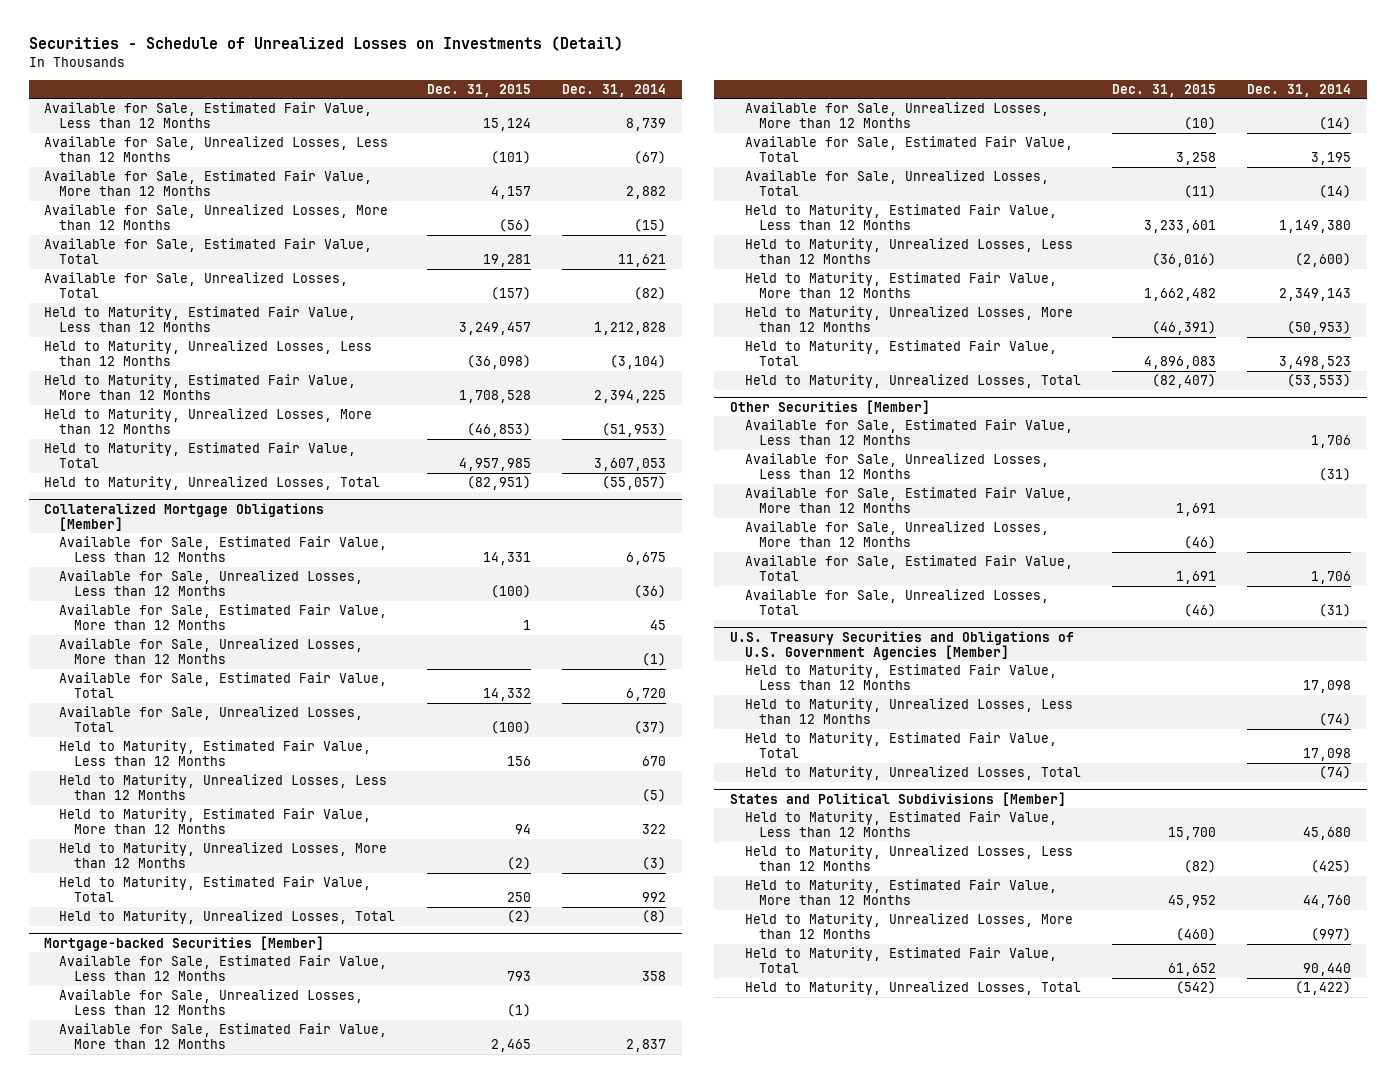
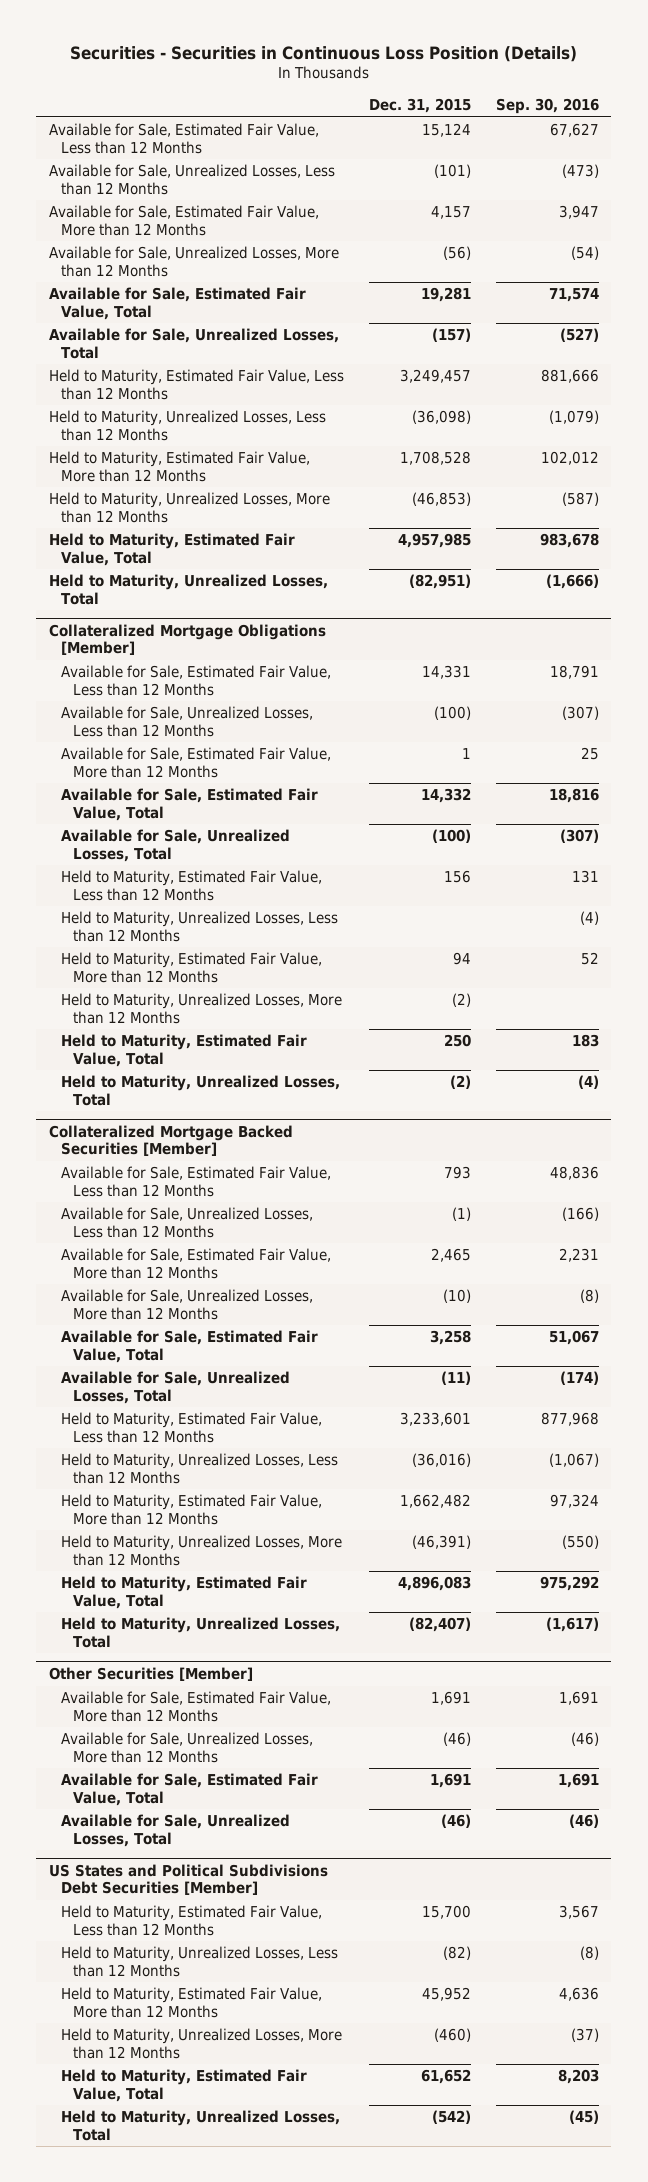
- Securities - Schedule of Unrealized Losses on Investments (Detail)
+ Securities - Securities in Continuous Loss Position (Details)
- | Dec. 31, 2015 | Dec. 31, 2014
+ | Dec. 31, 2015 | Sep. 30, 2016
@ Collateralized Mortgage Obligations [Member]
- Available for Sale, Unrealized Losses, More than 12 Months | | (1)
- Mortgage-backed Securities [Member]
+ Collateralized Mortgage Backed Securities [Member]
@ Other Securities [Member]
- Available for Sale, Estimated Fair Value, Less than 12 Months | | 1,706
- Available for Sale, Unrealized Losses, Less than 12 Months | | (31)
- U.S. Treasury Securities and Obligations of U.S. Government Agencies [Member]
- Held to Maturity, Estimated Fair Value, Less than 12 Months | | 17,098
- Held to Maturity, Unrealized Losses, Less than 12 Months | | (74)
- Held to Maturity, Estimated Fair Value, Total | | 17,098
- Held to Maturity, Unrealized Losses, Total | | (74)
- States and Political Subdivisions [Member]
+ US States and Political Subdivisions Debt Securities [Member]

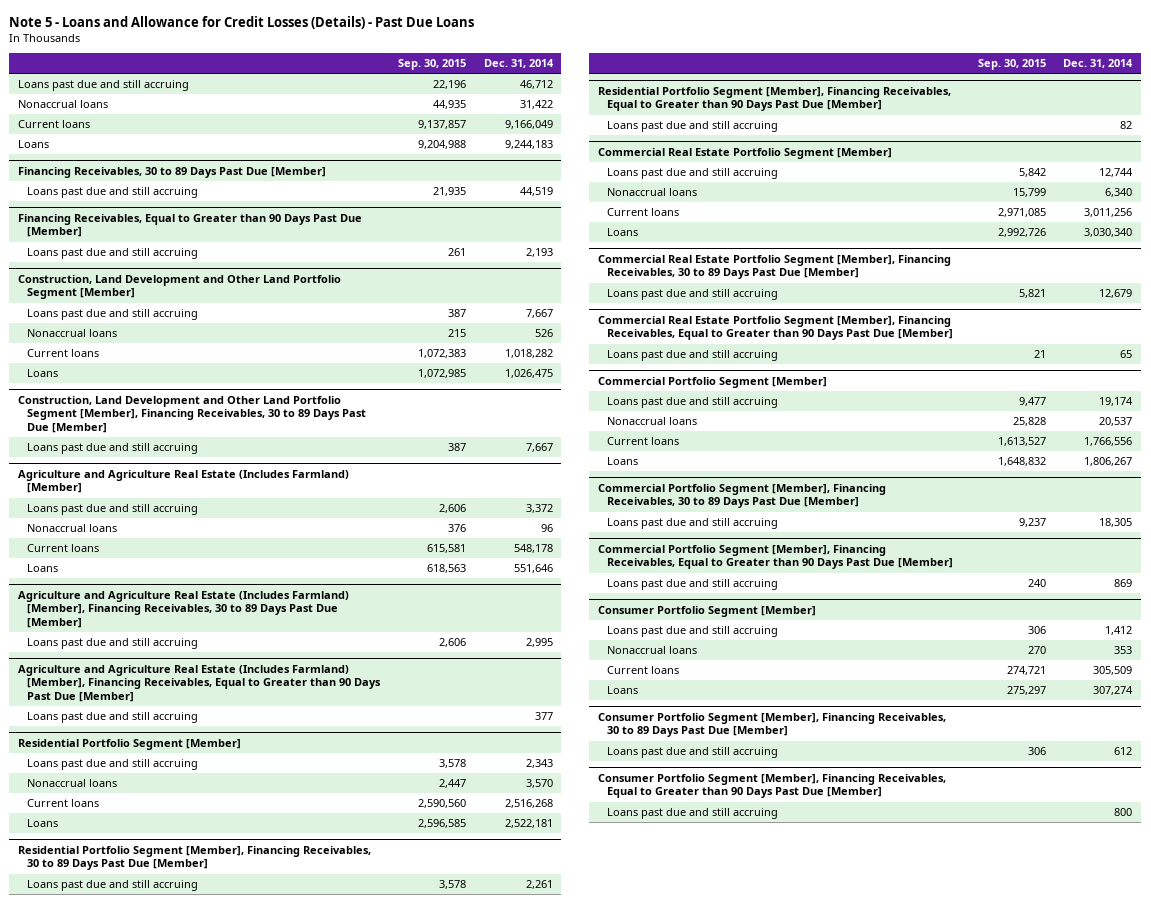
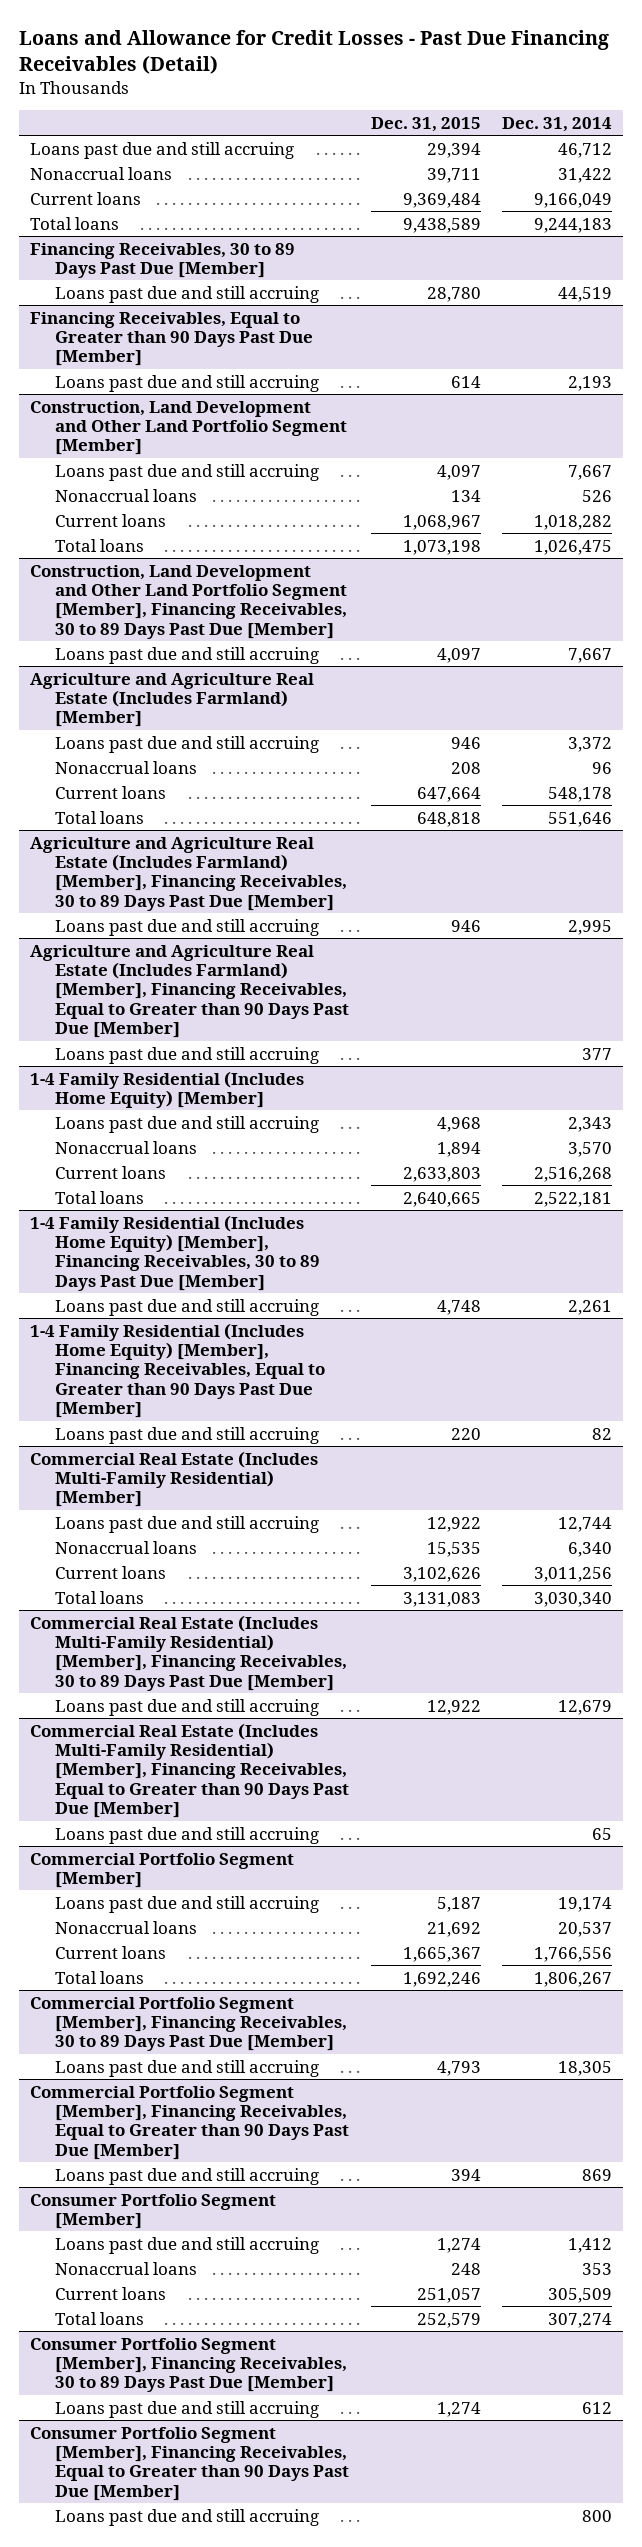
- Note 5 - Loans and Allowance for Credit Losses (Details) - Past Due Loans
+ Loans and Allowance for Credit Losses - Past Due Financing Receivables (Detail)
- | Sep. 30, 2015 | Dec. 31, 2014
+ | Dec. 31, 2015 | Dec. 31, 2014
- Loans | 9,204,988 | 9,244,183
+ Total loans | 9,438,589 | 9,244,183
@ Construction, Land Development and Other Land Portfolio Segment [Member]
- Loans | 1,072,985 | 1,026,475
+ Total loans | 1,073,198 | 1,026,475
@ Agriculture and Agriculture Real Estate (Includes Farmland) [Member]
- Loans | 618,563 | 551,646
+ Total loans | 648,818 | 551,646
- Residential Portfolio Segment [Member]
+ 1-4 Family Residential (Includes Home Equity) [Member]
- Loans | 2,596,585 | 2,522,181
- Residential Portfolio Segment [Member], Financing Receivables, 30 to 89 Days Past Due [Member]
+ Total loans | 2,640,665 | 2,522,181
+ 1-4 Family Residential (Includes Home Equity) [Member], Financing Receivables, 30 to 89 Days Past Due [Member]
- Residential Portfolio Segment [Member], Financing Receivables, Equal to Greater than 90 Days Past Due [Member]
+ 1-4 Family Residential (Includes Home Equity) [Member], Financing Receivables, Equal to Greater than 90 Days Past Due [Member]
- Commercial Real Estate Portfolio Segment [Member]
+ Commercial Real Estate (Includes Multi-Family Residential) [Member]
- Loans | 2,992,726 | 3,030,340
- Commercial Real Estate Portfolio Segment [Member], Financing Receivables, 30 to 89 Days Past Due [Member]
+ Total loans | 3,131,083 | 3,030,340
+ Commercial Real Estate (Includes Multi-Family Residential) [Member], Financing Receivables, 30 to 89 Days Past Due [Member]
- Commercial Real Estate Portfolio Segment [Member], Financing Receivables, Equal to Greater than 90 Days Past Due [Member]
+ Commercial Real Estate (Includes Multi-Family Residential) [Member], Financing Receivables, Equal to Greater than 90 Days Past Due [Member]
@ Commercial Portfolio Segment [Member]
- Loans | 1,648,832 | 1,806,267
+ Total loans | 1,692,246 | 1,806,267
@ Consumer Portfolio Segment [Member]
- Loans | 275,297 | 307,274
+ Total loans | 252,579 | 307,274

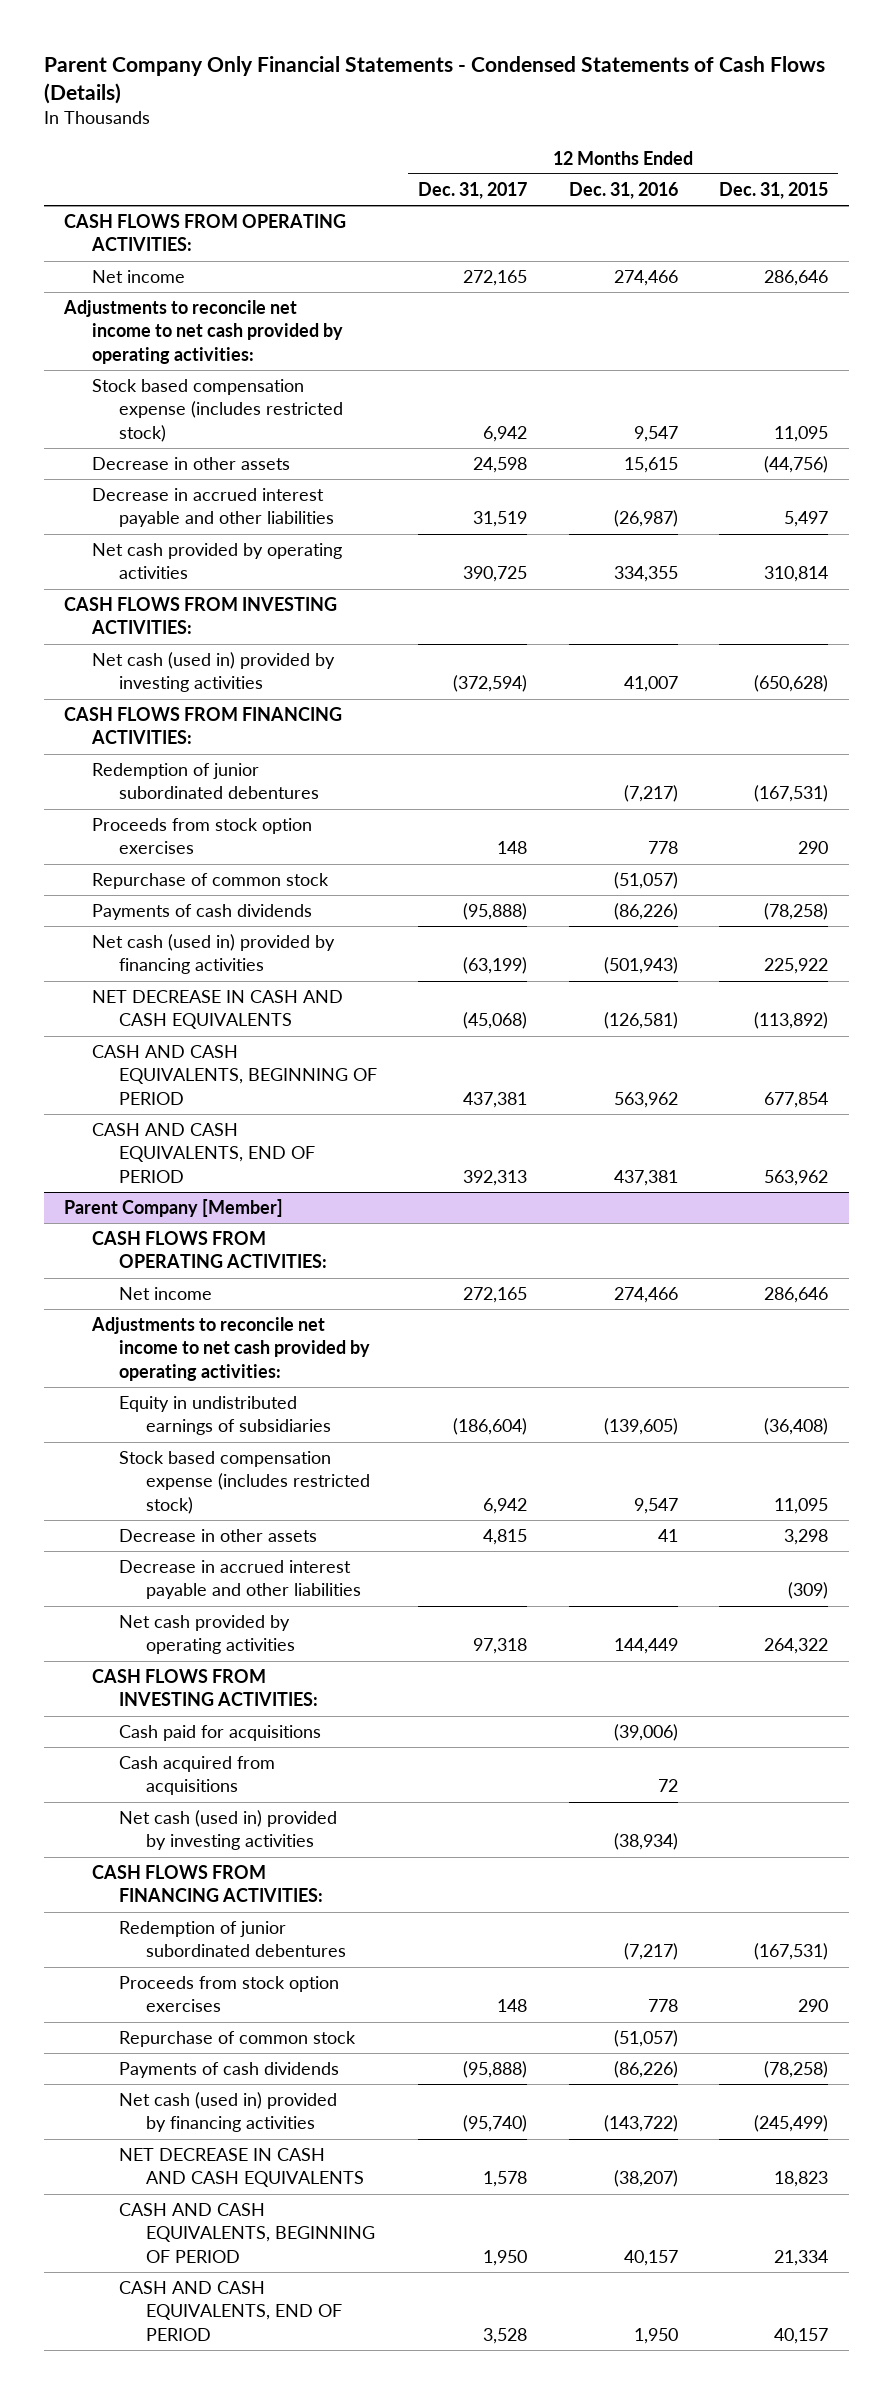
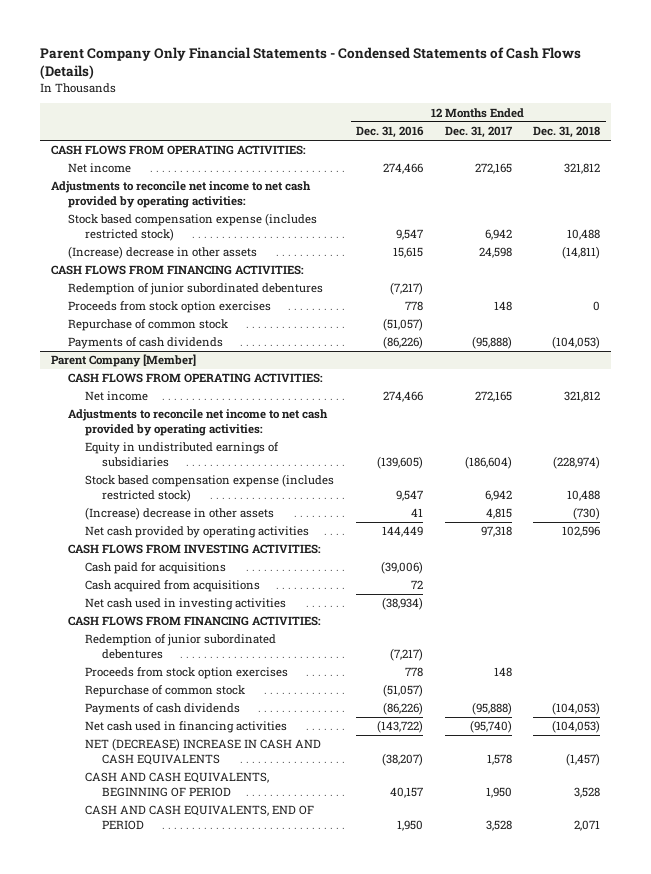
- | 12 Months Ended Dec. 31, 2017 | 12 Months Ended Dec. 31, 2016 | 12 Months Ended Dec. 31, 2015
+ | 12 Months Ended Dec. 31, 2016 | 12 Months Ended Dec. 31, 2017 | 12 Months Ended Dec. 31, 2018
- Decrease in other assets | 24,598 | 15,615 | (44,756)
- Decrease in accrued interest payable and other liabilities | 31,519 | (26,987) | 5,497
- Net cash provided by operating activities | 390,725 | 334,355 | 310,814
- CASH FLOWS FROM INVESTING ACTIVITIES:
- Net cash (used in) provided by investing activities | (372,594) | 41,007 | (650,628)
+ (Increase) decrease in other assets | 15,615 | 24,598 | (14,811)
- Net cash (used in) provided by financing activities | (63,199) | (501,943) | 225,922
- NET DECREASE IN CASH AND CASH EQUIVALENTS | (45,068) | (126,581) | (113,892)
- CASH AND CASH EQUIVALENTS, BEGINNING OF PERIOD | 437,381 | 563,962 | 677,854
- CASH AND CASH EQUIVALENTS, END OF PERIOD | 392,313 | 437,381 | 563,962
@ Parent Company [Member]
- Decrease in other assets | 4,815 | 41 | 3,298
- Decrease in accrued interest payable and other liabilities | | | (309)
+ (Increase) decrease in other assets | 41 | 4,815 | (730)
- Net cash (used in) provided by investing activities | | (38,934) |
+ Net cash used in investing activities | (38,934) | |
- Net cash (used in) provided by financing activities | (95,740) | (143,722) | (245,499)
- NET DECREASE IN CASH AND CASH EQUIVALENTS | 1,578 | (38,207) | 18,823
+ Net cash used in financing activities | (143,722) | (95,740) | (104,053)
+ NET (DECREASE) INCREASE IN CASH AND CASH EQUIVALENTS | (38,207) | 1,578 | (1,457)

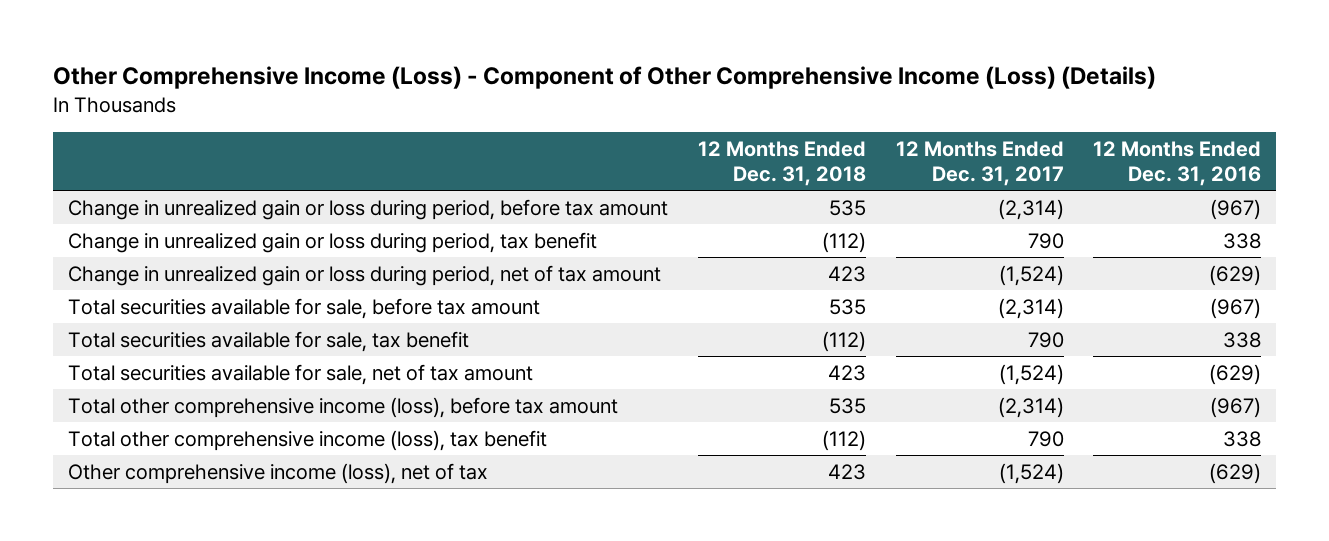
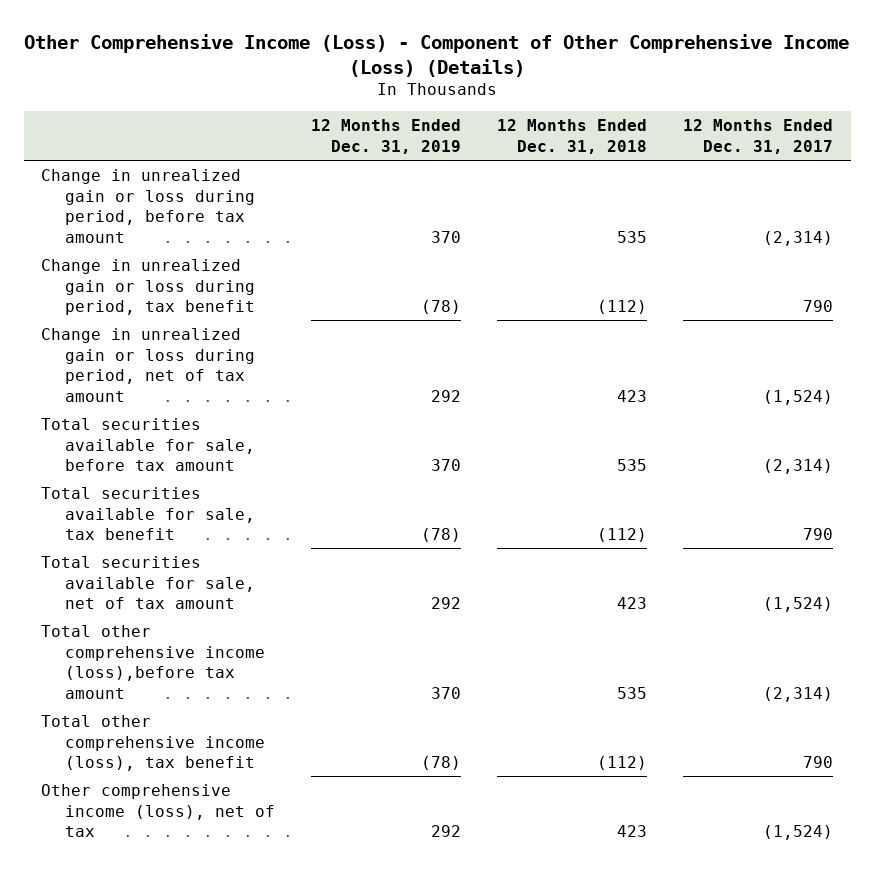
- | 12 Months Ended Dec. 31, 2018 | 12 Months Ended Dec. 31, 2017 | 12 Months Ended Dec. 31, 2016
+ | 12 Months Ended Dec. 31, 2019 | 12 Months Ended Dec. 31, 2018 | 12 Months Ended Dec. 31, 2017
- Total other comprehensive income (loss), before tax amount | 535 | (2,314) | (967)
+ Total other comprehensive income (loss),before tax amount | 370 | 535 | (2,314)

